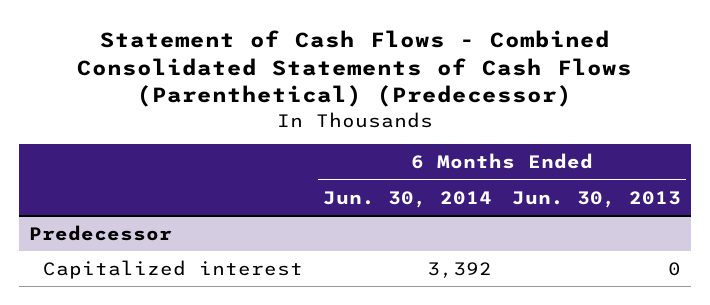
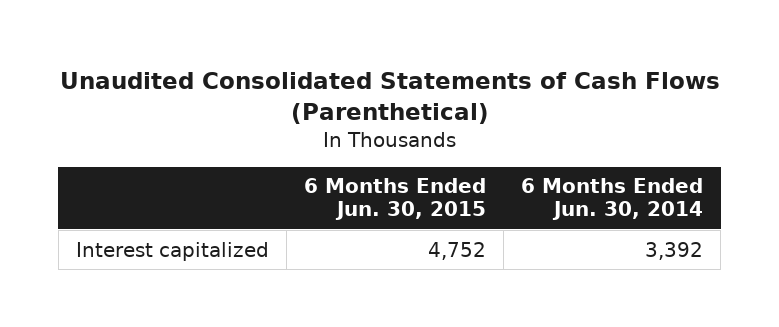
- Statement of Cash Flows - Combined Consolidated Statements of Cash Flows (Parenthetical) (Predecessor)
+ Unaudited Consolidated Statements of Cash Flows (Parenthetical)
- | 6 Months Ended Jun. 30, 2014 | 6 Months Ended Jun. 30, 2013
+ | 6 Months Ended Jun. 30, 2015 | 6 Months Ended Jun. 30, 2014
- Predecessor
- Capitalized interest | 3,392 | 0
+ Interest capitalized | 4,752 | 3,392

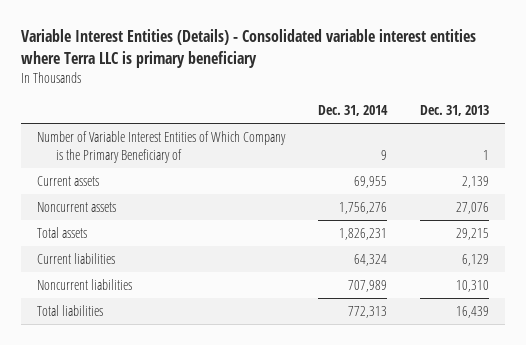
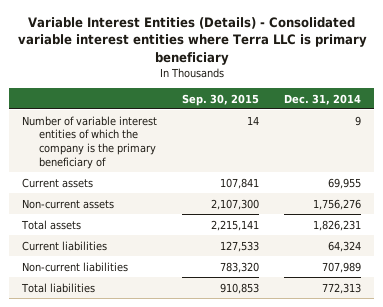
- | Dec. 31, 2014 | Dec. 31, 2013
+ | Sep. 30, 2015 | Dec. 31, 2014
- Number of Variable Interest Entities of Which Company is the Primary Beneficiary of | 9 | 1
+ Number of variable interest entities of which the company is the primary beneficiary of | 14 | 9
- Noncurrent assets | 1,756,276 | 27,076
+ Non-current assets | 2,107,300 | 1,756,276
- Noncurrent liabilities | 707,989 | 10,310
+ Non-current liabilities | 783,320 | 707,989

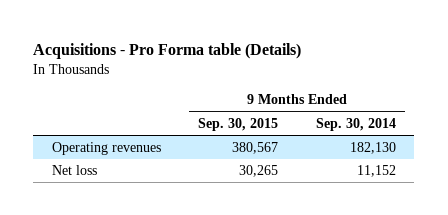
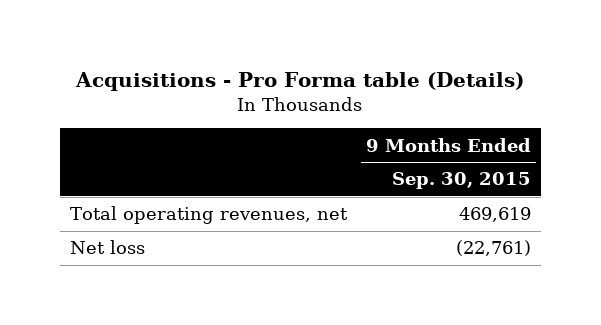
- | 9 Months Ended Sep. 30, 2015 | 9 Months Ended Sep. 30, 2014
+ | 9 Months Ended Sep. 30, 2015
- Operating revenues | 380,567 | 182,130
- Net loss | 30,265 | 11,152
+ Total operating revenues, net | 469,619
+ Net loss | (22,761)

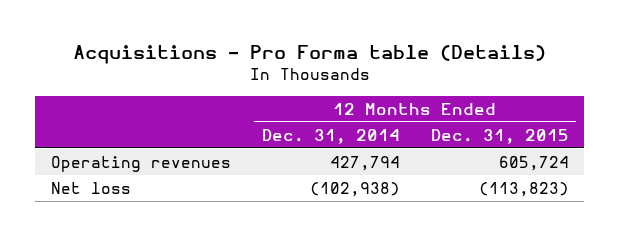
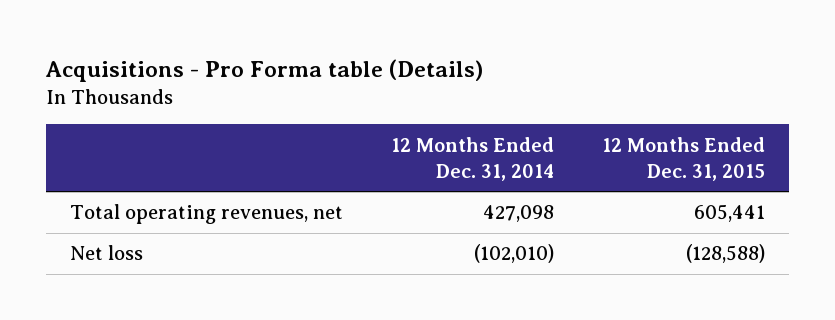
- Operating revenues | 427,794 | 605,724
- Net loss | (102,938) | (113,823)
+ Total operating revenues, net | 427,098 | 605,441
+ Net loss | (102,010) | (128,588)

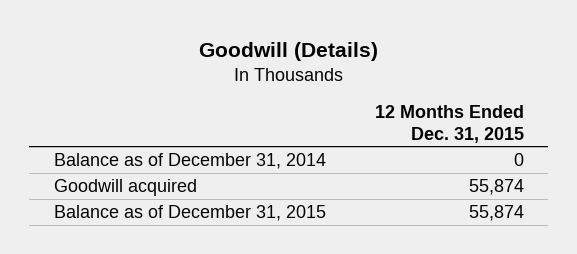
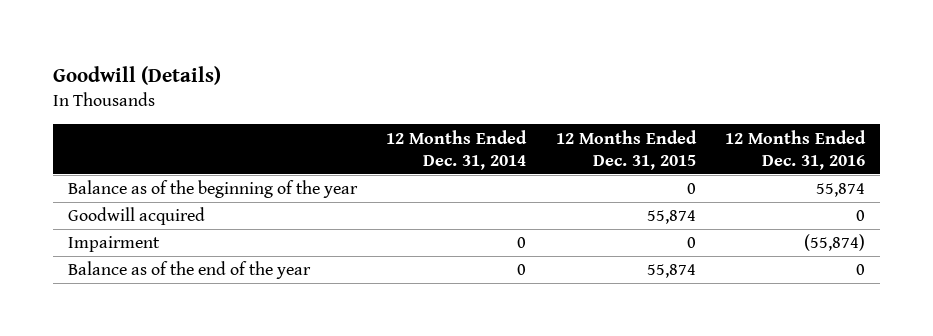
- | 12 Months Ended Dec. 31, 2015
+ | 12 Months Ended Dec. 31, 2014 | 12 Months Ended Dec. 31, 2015 | 12 Months Ended Dec. 31, 2016
- Balance as of December 31, 2014 | 0
+ Balance as of the beginning of the year | | 0 | 55,874
- Balance as of December 31, 2015 | 55,874
+ Impairment | 0 | 0 | (55,874)
+ Balance as of the end of the year | 0 | 55,874 | 0

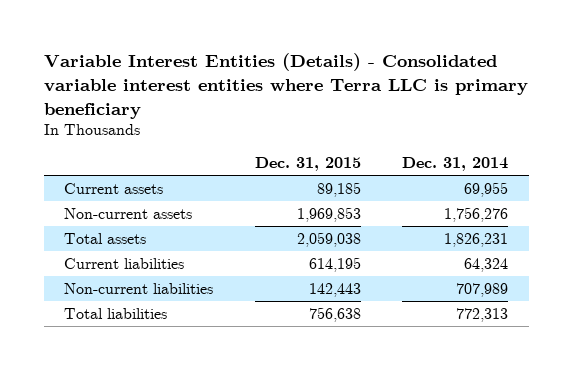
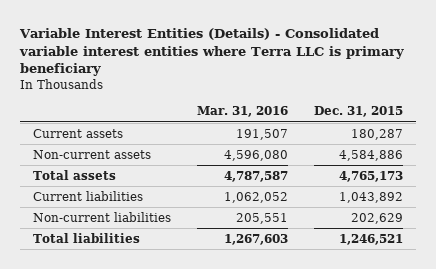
- | Dec. 31, 2015 | Dec. 31, 2014
+ | Mar. 31, 2016 | Dec. 31, 2015
- Current assets | 89,185 | 69,955
- Non-current assets | 1,969,853 | 1,756,276
- Total assets | 2,059,038 | 1,826,231
- Current liabilities | 614,195 | 64,324
- Non-current liabilities | 142,443 | 707,989
- Total liabilities | 756,638 | 772,313
+ Current assets | 191,507 | 180,287
+ Non-current assets | 4,596,080 | 4,584,886
+ Total assets | 4,787,587 | 4,765,173
+ Current liabilities | 1,062,052 | 1,043,892
+ Non-current liabilities | 205,551 | 202,629
+ Total liabilities | 1,267,603 | 1,246,521

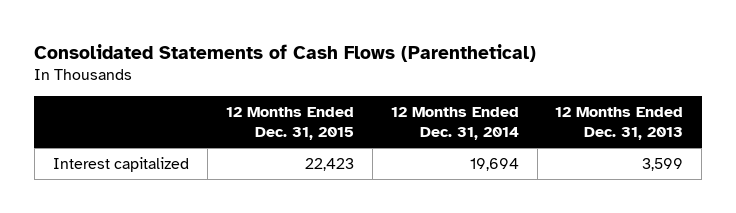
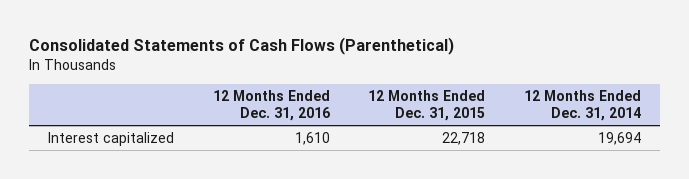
- | 12 Months Ended Dec. 31, 2015 | 12 Months Ended Dec. 31, 2014 | 12 Months Ended Dec. 31, 2013
+ | 12 Months Ended Dec. 31, 2016 | 12 Months Ended Dec. 31, 2015 | 12 Months Ended Dec. 31, 2014
- Interest capitalized | 22,423 | 19,694 | 3,599
+ Interest capitalized | 1,610 | 22,718 | 19,694

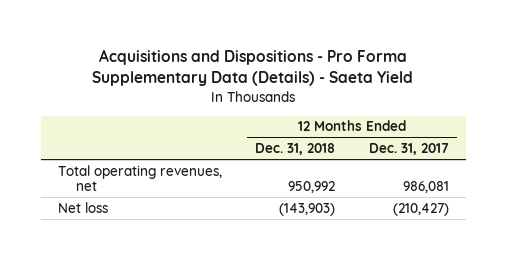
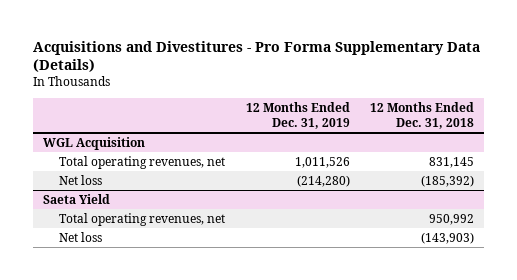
- Acquisitions and Dispositions - Pro Forma Supplementary Data (Details) - Saeta Yield
+ Acquisitions and Divestitures - Pro Forma Supplementary Data (Details)
- | 12 Months Ended Dec. 31, 2018 | 12 Months Ended Dec. 31, 2017
+ | 12 Months Ended Dec. 31, 2019 | 12 Months Ended Dec. 31, 2018
+ WGL Acquisition
+ Total operating revenues, net | 1,011,526 | 831,145
+ Net loss | (214,280) | (185,392)
+ Saeta Yield

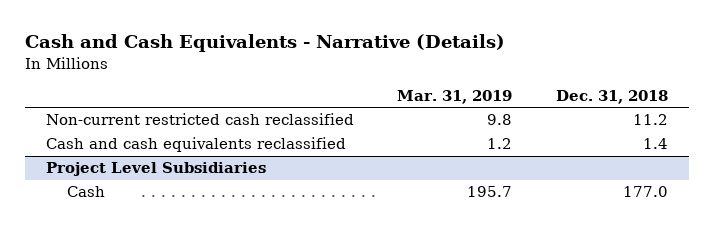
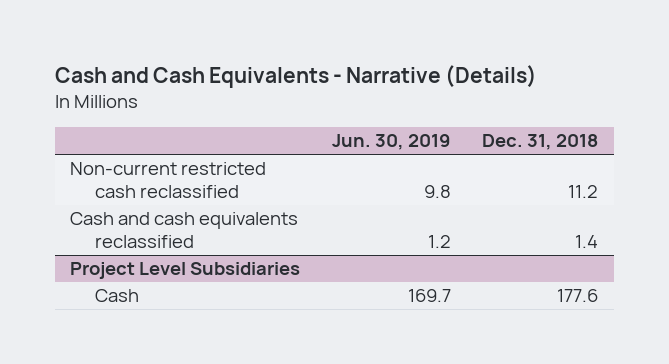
- | Mar. 31, 2019 | Dec. 31, 2018
+ | Jun. 30, 2019 | Dec. 31, 2018
@ Project Level Subsidiaries
- Cash | 195.7 | 177.0
+ Cash | 169.7 | 177.6

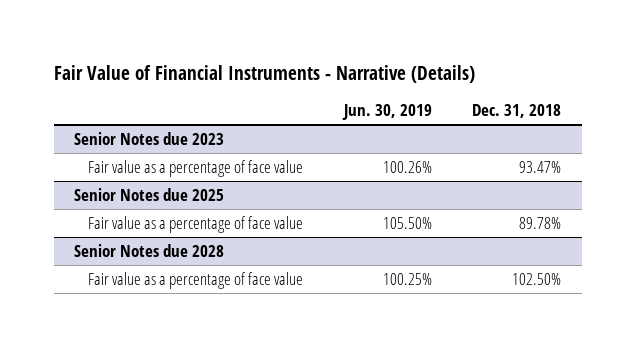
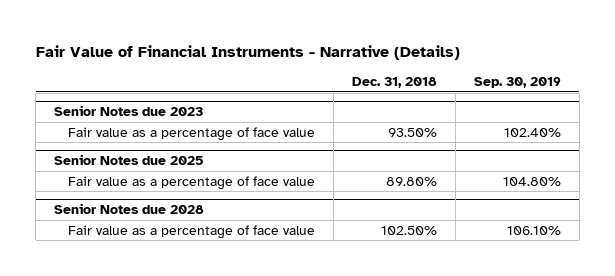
- | Jun. 30, 2019 | Dec. 31, 2018
+ | Dec. 31, 2018 | Sep. 30, 2019
@ Senior Notes due 2023
- Fair value as a percentage of face value | 100.26% | 93.47%
+ Fair value as a percentage of face value | 93.50% | 102.40%
@ Senior Notes due 2025
- Fair value as a percentage of face value | 105.50% | 89.78%
+ Fair value as a percentage of face value | 89.80% | 104.80%

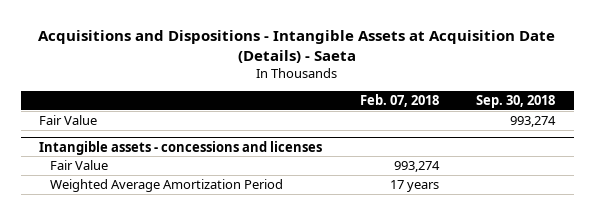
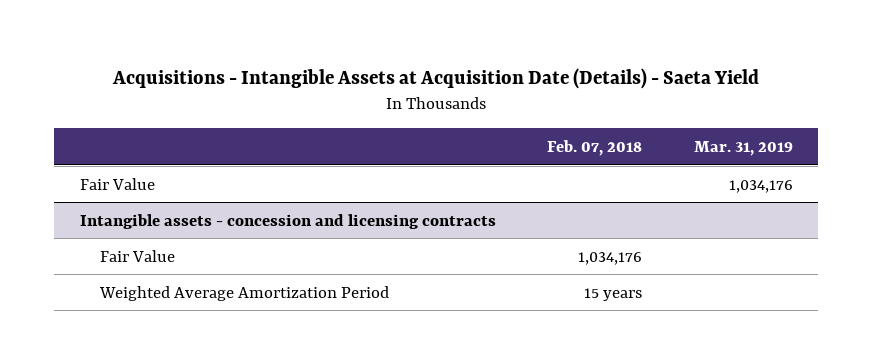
- Acquisitions and Dispositions - Intangible Assets at Acquisition Date (Details) - Saeta
+ Acquisitions - Intangible Assets at Acquisition Date (Details) - Saeta Yield
- | Feb. 07, 2018 | Sep. 30, 2018
+ | Feb. 07, 2018 | Mar. 31, 2019
- Intangible assets - concessions and licenses
- Fair Value | 993,274 |
- Weighted Average Amortization Period | 17 years |
+ Intangible assets - concession and licensing contracts
+ Fair Value | 1,034,176 |
+ Weighted Average Amortization Period | 15 years |

